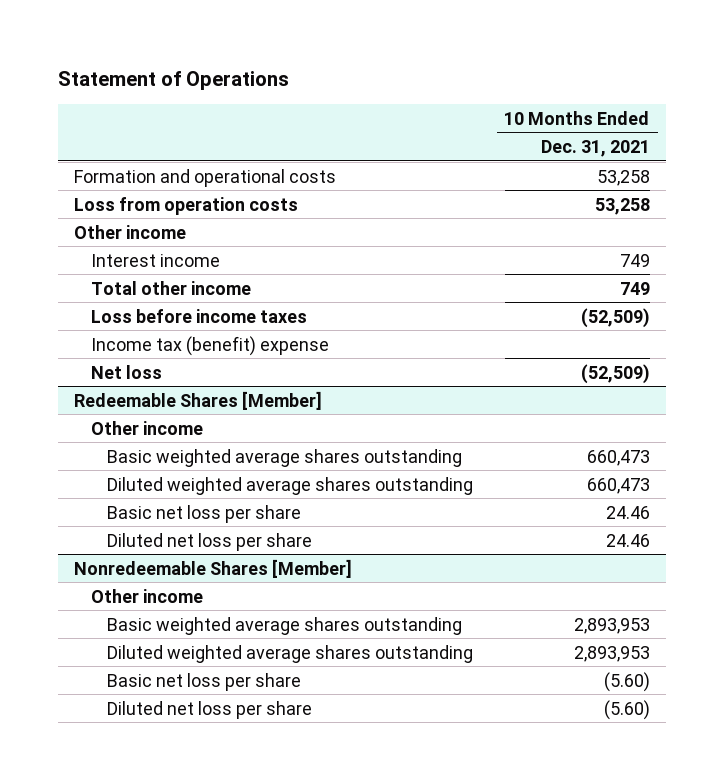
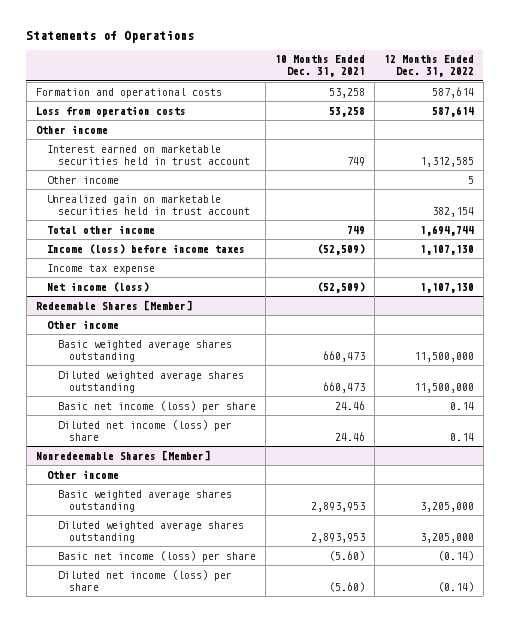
- Statement of Operations
+ Statements of Operations
- | 10 Months Ended Dec. 31, 2021
+ | 10 Months Ended Dec. 31, 2021 | 12 Months Ended Dec. 31, 2022
- Interest income | 749
+ Interest earned on marketable securities held in trust account | 749 | 1,312,585
+ Other income | | 5
+ Unrealized gain on marketable securities held in trust account | | 382,154
- Loss before income taxes | (52,509)
- Income tax (benefit) expense
- Net loss | (52,509)
+ Income (loss) before income taxes | (52,509) | 1,107,130
+ Income tax expense
+ Net income (loss) | (52,509) | 1,107,130
@ Redeemable Shares [Member]
- Basic net loss per share | 24.46
- Diluted net loss per share | 24.46
+ Basic net income (loss) per share | 24.46 | 0.14
+ Diluted net income (loss) per share | 24.46 | 0.14
@ Nonredeemable Shares [Member]
- Basic net loss per share | (5.60)
- Diluted net loss per share | (5.60)
+ Basic net income (loss) per share | (5.60) | (0.14)
+ Diluted net income (loss) per share | (5.60) | (0.14)

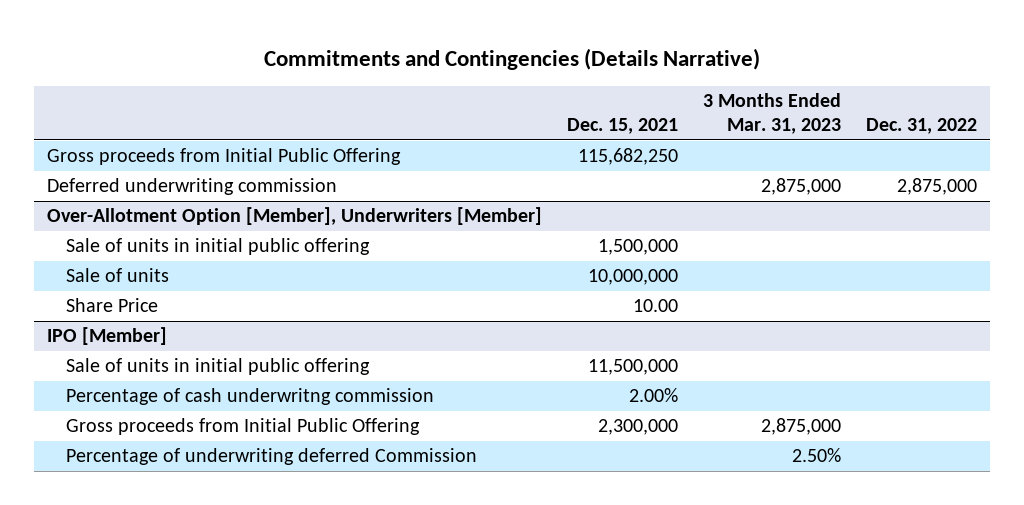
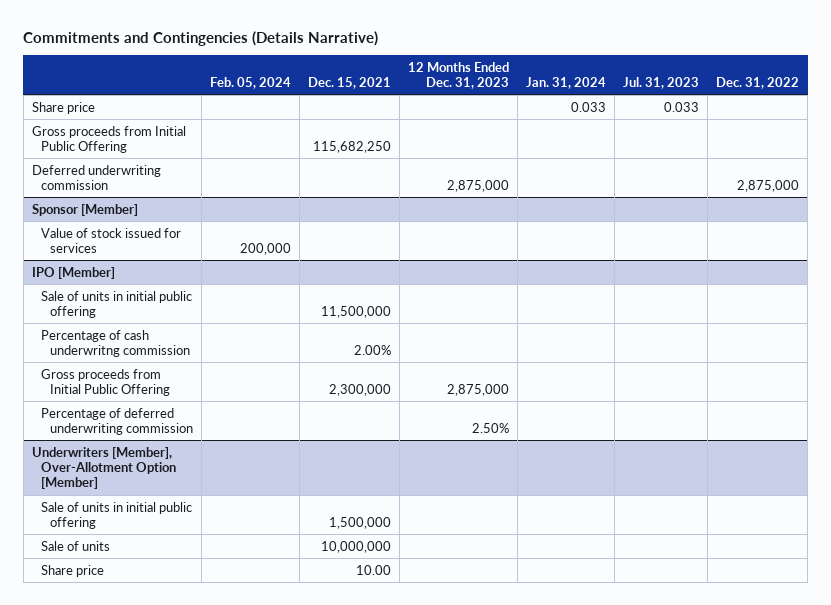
- | Dec. 15, 2021 | 3 Months Ended Mar. 31, 2023 | Dec. 31, 2022
+ | Feb. 05, 2024 | Dec. 15, 2021 | 12 Months Ended Dec. 31, 2023 | Jan. 31, 2024 | Jul. 31, 2023 | Dec. 31, 2022
+ Share price | | | | 0.033 | 0.033 |
- Over-Allotment Option [Member], Underwriters [Member]
- Sale of units in initial public offering | 1,500,000 | |
- Sale of units | 10,000,000 | |
- Share Price | 10.00 | |
+ Sponsor [Member]
+ Value of stock issued for services | 200,000 | | | | |
@ IPO [Member]
- Percentage of underwriting deferred Commission | | 2.50% |
+ Percentage of deferred underwriting commission | | | 2.50% | | |
+ Underwriters [Member], Over-Allotment Option [Member]
+ Sale of units in initial public offering | | 1,500,000 | | | |
+ Sale of units | | 10,000,000 | | | |
+ Share price | | 10.00 | | | |

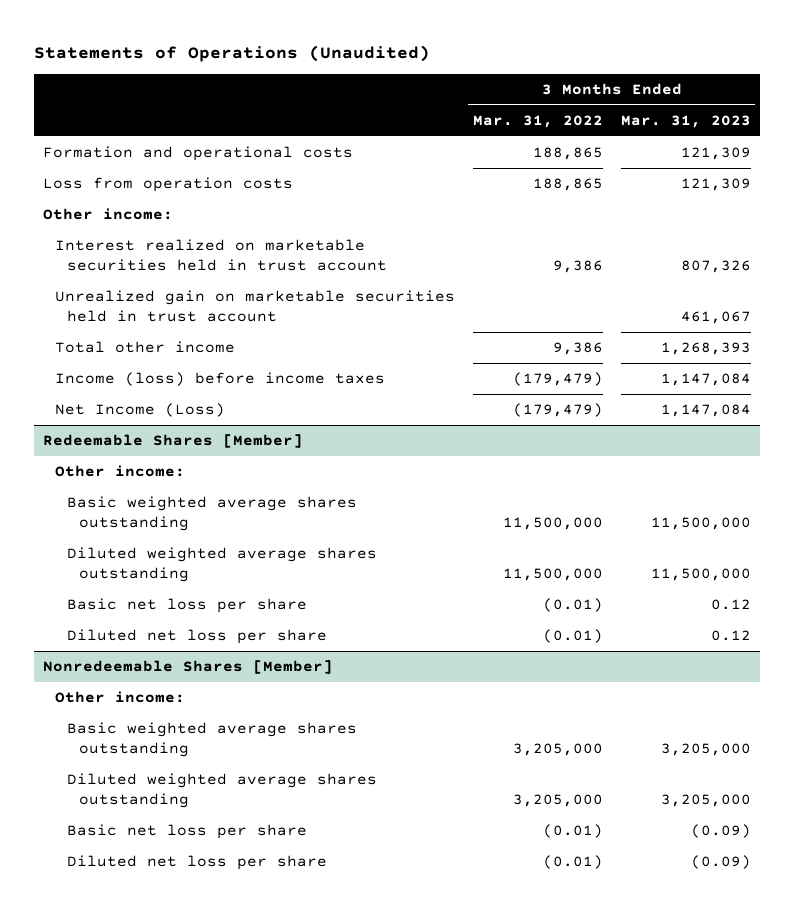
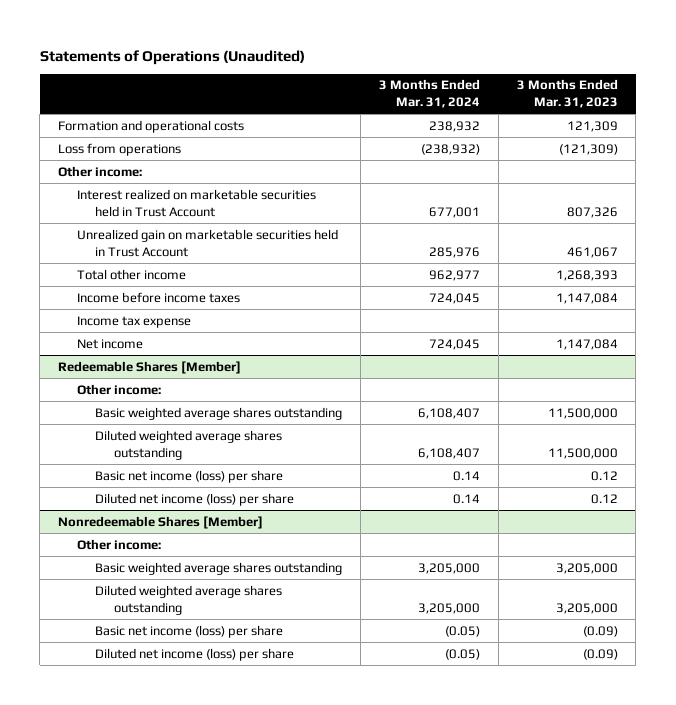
- | 3 Months Ended Mar. 31, 2022 | 3 Months Ended Mar. 31, 2023
+ | 3 Months Ended Mar. 31, 2024 | 3 Months Ended Mar. 31, 2023
- Loss from operation costs | 188,865 | 121,309
+ Loss from operations | (238,932) | (121,309)
- Interest realized on marketable securities held in trust account | 9,386 | 807,326
- Unrealized gain on marketable securities held in trust account | | 461,067
+ Interest realized on marketable securities held in Trust Account | 677,001 | 807,326
+ Unrealized gain on marketable securities held in Trust Account | 285,976 | 461,067
- Income (loss) before income taxes | (179,479) | 1,147,084
- Net Income (Loss) | (179,479) | 1,147,084
+ Income before income taxes | 724,045 | 1,147,084
+ Income tax expense
+ Net income | 724,045 | 1,147,084
@ Redeemable Shares [Member]
- Basic net loss per share | (0.01) | 0.12
- Diluted net loss per share | (0.01) | 0.12
+ Basic net income (loss) per share | 0.14 | 0.12
+ Diluted net income (loss) per share | 0.14 | 0.12
@ Nonredeemable Shares [Member]
- Basic net loss per share | (0.01) | (0.09)
- Diluted net loss per share | (0.01) | (0.09)
+ Basic net income (loss) per share | (0.05) | (0.09)
+ Diluted net income (loss) per share | (0.05) | (0.09)

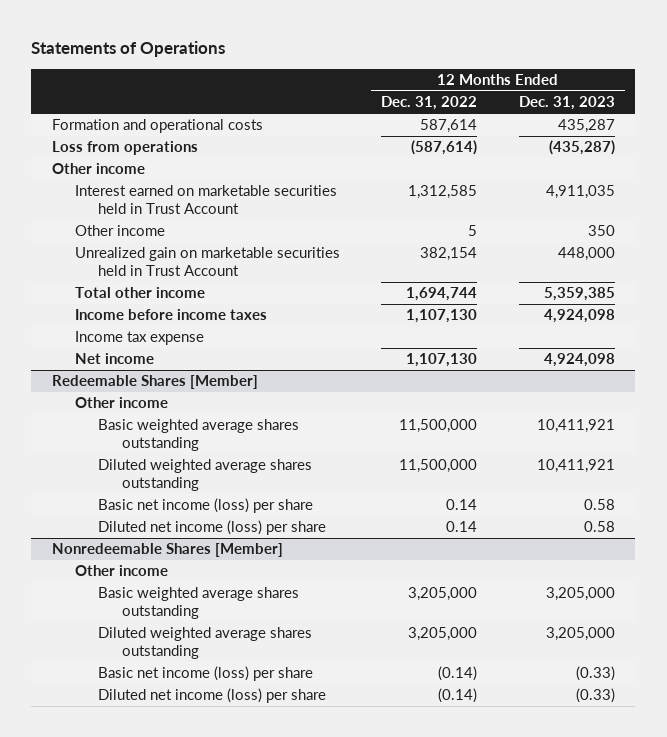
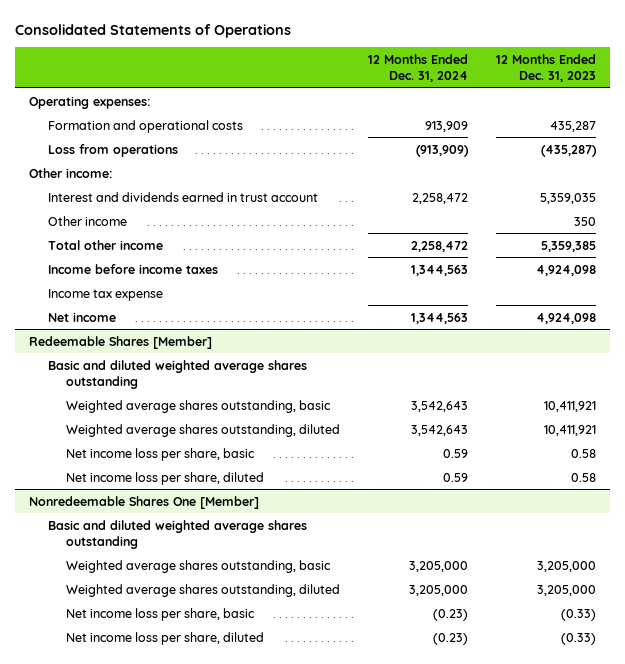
- Statements of Operations
+ Consolidated Statements of Operations
- | 12 Months Ended Dec. 31, 2022 | 12 Months Ended Dec. 31, 2023
+ | 12 Months Ended Dec. 31, 2024 | 12 Months Ended Dec. 31, 2023
+ Operating expenses:
- Other income
- Interest earned on marketable securities held in Trust Account | 1,312,585 | 4,911,035
+ Other income:
+ Interest and dividends earned in trust account | 2,258,472 | 5,359,035
- Unrealized gain on marketable securities held in Trust Account | 382,154 | 448,000
@ Redeemable Shares [Member]
- Other income
- Basic weighted average shares outstanding | 11,500,000 | 10,411,921
- Diluted weighted average shares outstanding | 11,500,000 | 10,411,921
- Basic net income (loss) per share | 0.14 | 0.58
- Diluted net income (loss) per share | 0.14 | 0.58
- Nonredeemable Shares [Member]
- Other income
- Basic weighted average shares outstanding | 3,205,000 | 3,205,000
- Diluted weighted average shares outstanding | 3,205,000 | 3,205,000
- Basic net income (loss) per share | (0.14) | (0.33)
- Diluted net income (loss) per share | (0.14) | (0.33)
@ Redeemable Shares [Member]
+ Basic and diluted weighted average shares outstanding
+ Weighted average shares outstanding, basic | 3,542,643 | 10,411,921
+ Weighted average shares outstanding, diluted | 3,542,643 | 10,411,921
+ Net income loss per share, basic | 0.59 | 0.58
+ Net income loss per share, diluted | 0.59 | 0.58
+ Nonredeemable Shares One [Member]
+ Basic and diluted weighted average shares outstanding
+ Weighted average shares outstanding, basic | 3,205,000 | 3,205,000
+ Weighted average shares outstanding, diluted | 3,205,000 | 3,205,000
+ Net income loss per share, basic | (0.23) | (0.33)
+ Net income loss per share, diluted | (0.23) | (0.33)

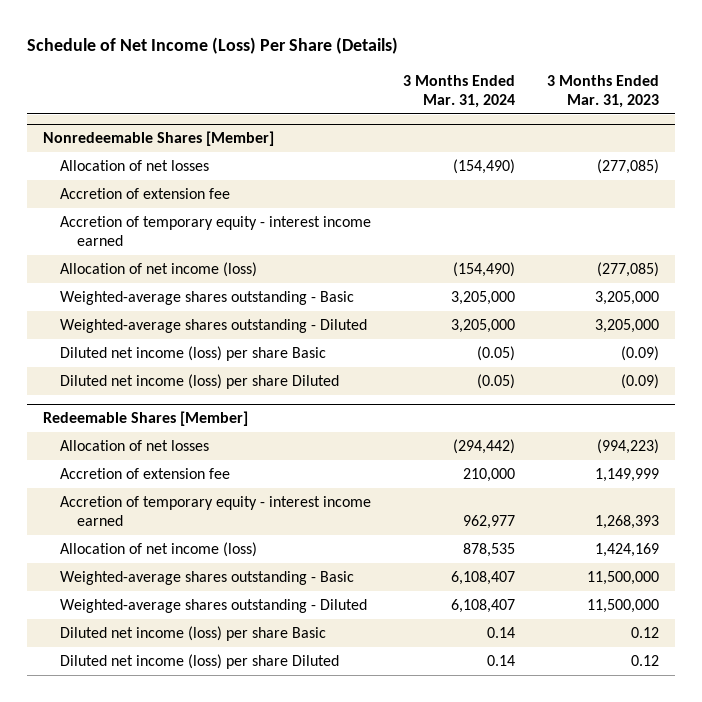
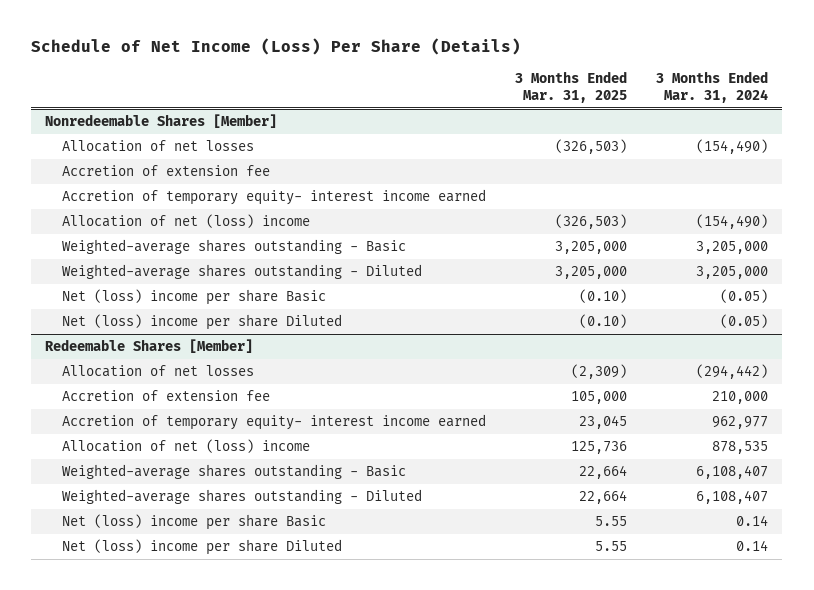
- | 3 Months Ended Mar. 31, 2024 | 3 Months Ended Mar. 31, 2023
+ | 3 Months Ended Mar. 31, 2025 | 3 Months Ended Mar. 31, 2024
@ Nonredeemable Shares [Member]
- Accretion of temporary equity - interest income earned
- Allocation of net income (loss) | (154,490) | (277,085)
+ Accretion of temporary equity- interest income earned
+ Allocation of net (loss) income | (326,503) | (154,490)
- Diluted net income (loss) per share Basic | (0.05) | (0.09)
- Diluted net income (loss) per share Diluted | (0.05) | (0.09)
+ Net (loss) income per share Basic | (0.10) | (0.05)
+ Net (loss) income per share Diluted | (0.10) | (0.05)
@ Redeemable Shares [Member]
- Accretion of temporary equity - interest income earned | 962,977 | 1,268,393
- Allocation of net income (loss) | 878,535 | 1,424,169
+ Accretion of temporary equity- interest income earned | 23,045 | 962,977
+ Allocation of net (loss) income | 125,736 | 878,535
- Diluted net income (loss) per share Basic | 0.14 | 0.12
- Diluted net income (loss) per share Diluted | 0.14 | 0.12
+ Net (loss) income per share Basic | 5.55 | 0.14
+ Net (loss) income per share Diluted | 5.55 | 0.14

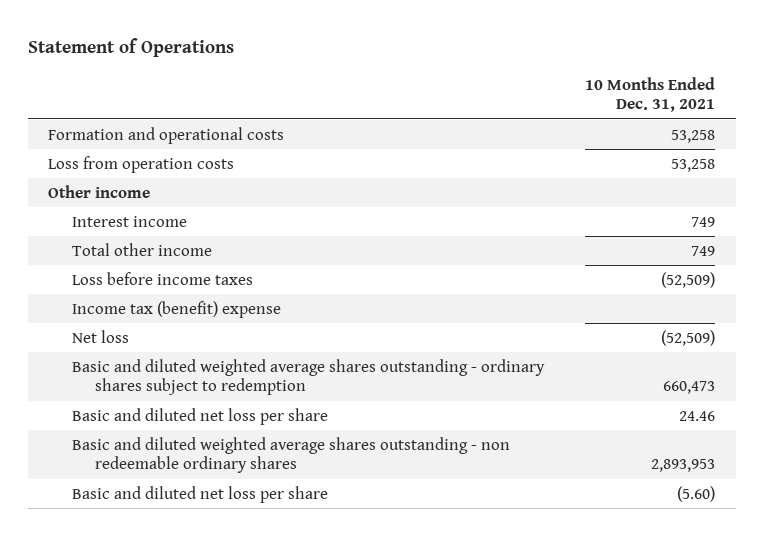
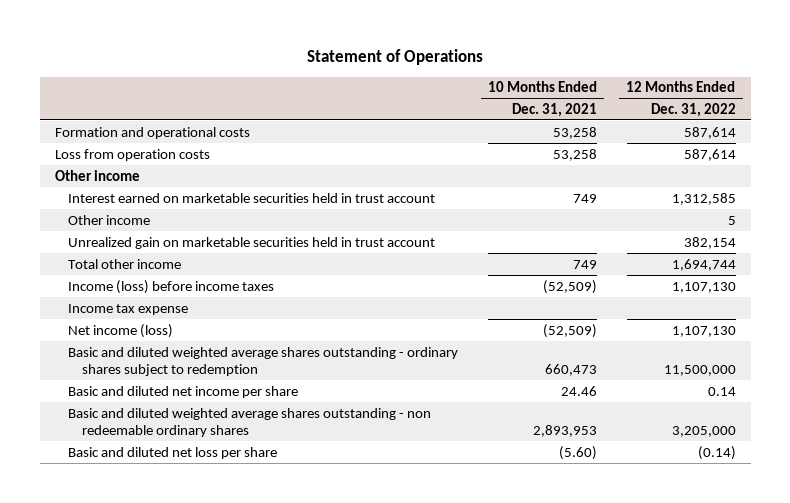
- | 10 Months Ended Dec. 31, 2021
+ | 10 Months Ended Dec. 31, 2021 | 12 Months Ended Dec. 31, 2022
- Interest income | 749
+ Interest earned on marketable securities held in trust account | 749 | 1,312,585
+ Other income | | 5
+ Unrealized gain on marketable securities held in trust account | | 382,154
- Loss before income taxes | (52,509)
- Income tax (benefit) expense
- Net loss | (52,509)
+ Income (loss) before income taxes | (52,509) | 1,107,130
+ Income tax expense
+ Net income (loss) | (52,509) | 1,107,130
- Basic and diluted net loss per share | 24.46
+ Basic and diluted net income per share | 24.46 | 0.14

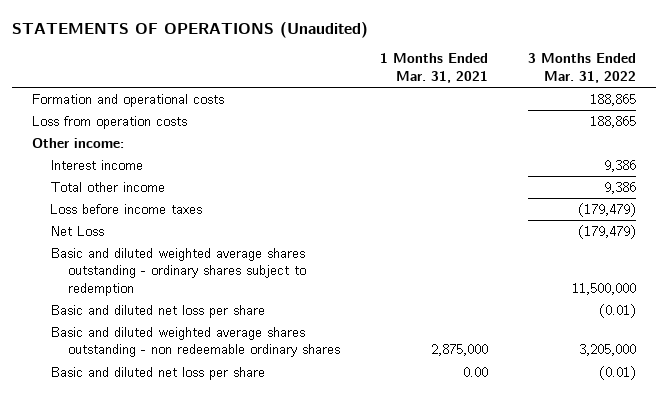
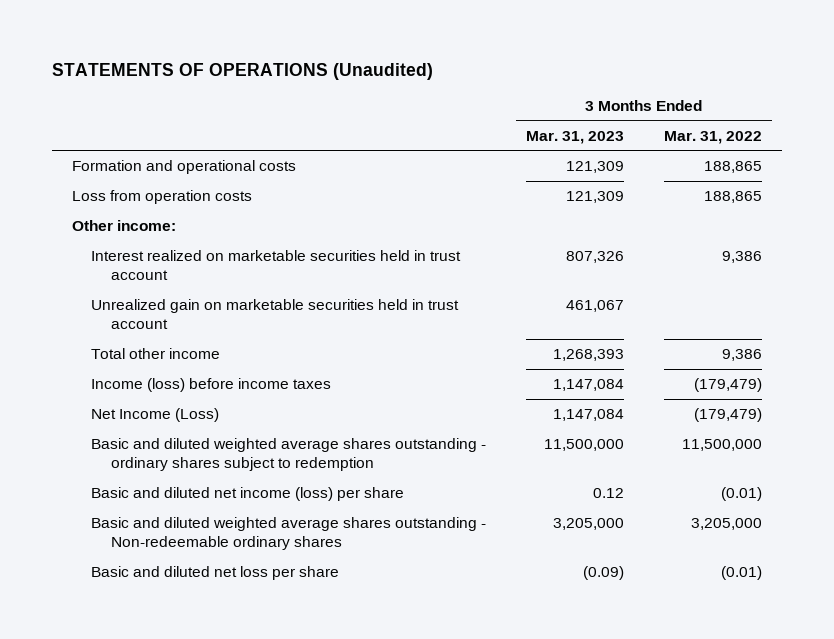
- | 1 Months Ended Mar. 31, 2021 | 3 Months Ended Mar. 31, 2022
+ | 3 Months Ended Mar. 31, 2023 | 3 Months Ended Mar. 31, 2022
- Interest income | | 9,386
+ Interest realized on marketable securities held in trust account | 807,326 | 9,386
+ Unrealized gain on marketable securities held in trust account | 461,067 |
- Loss before income taxes | | (179,479)
- Net Loss | | (179,479)
+ Income (loss) before income taxes | 1,147,084 | (179,479)
+ Net Income (Loss) | 1,147,084 | (179,479)
- Basic and diluted net loss per share | | (0.01)
- Basic and diluted weighted average shares outstanding - non redeemable ordinary shares | 2,875,000 | 3,205,000
+ Basic and diluted net income (loss) per share | 0.12 | (0.01)
+ Basic and diluted weighted average shares outstanding - Non-redeemable ordinary shares | 3,205,000 | 3,205,000

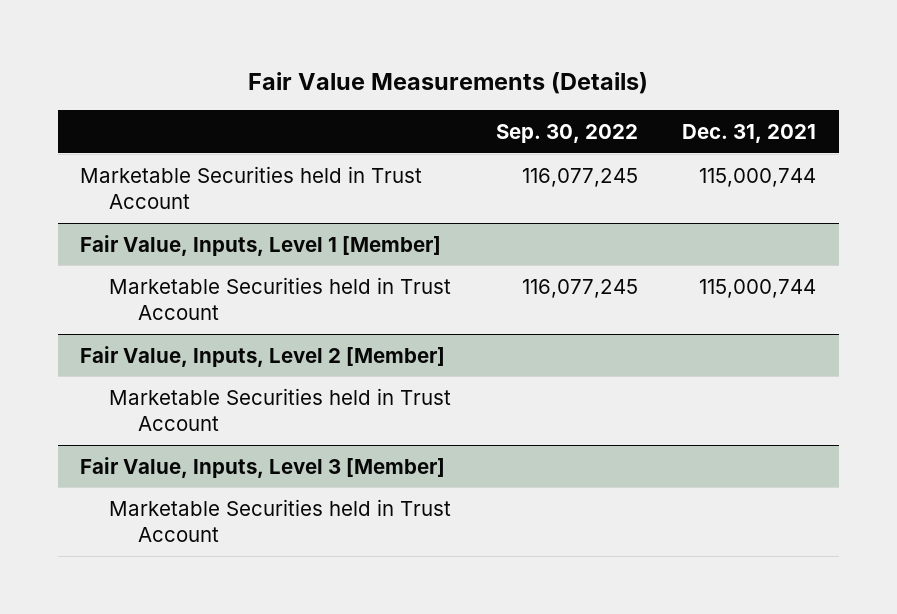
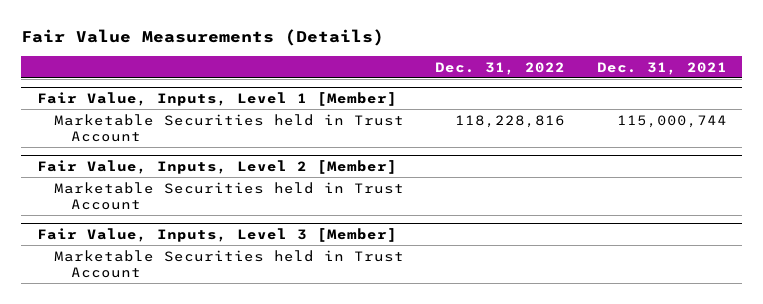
- | Sep. 30, 2022 | Dec. 31, 2021
+ | Dec. 31, 2022 | Dec. 31, 2021
- Marketable Securities held in Trust Account | 116,077,245 | 115,000,744

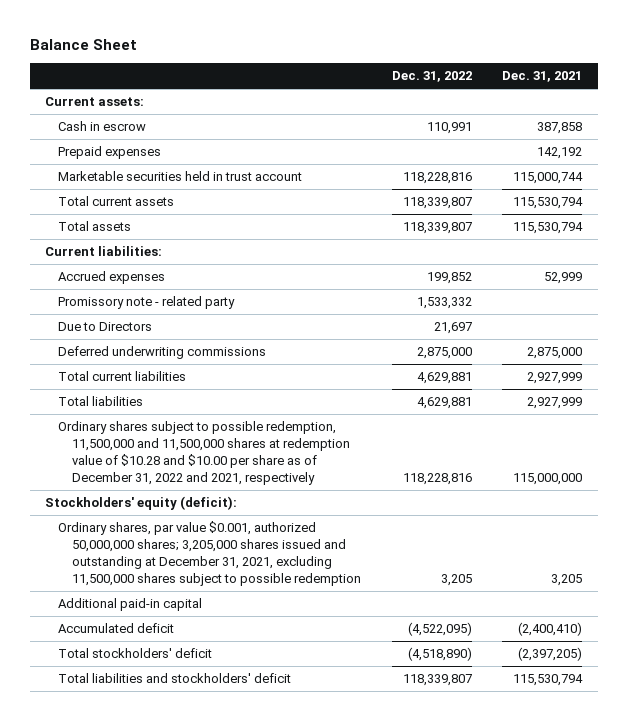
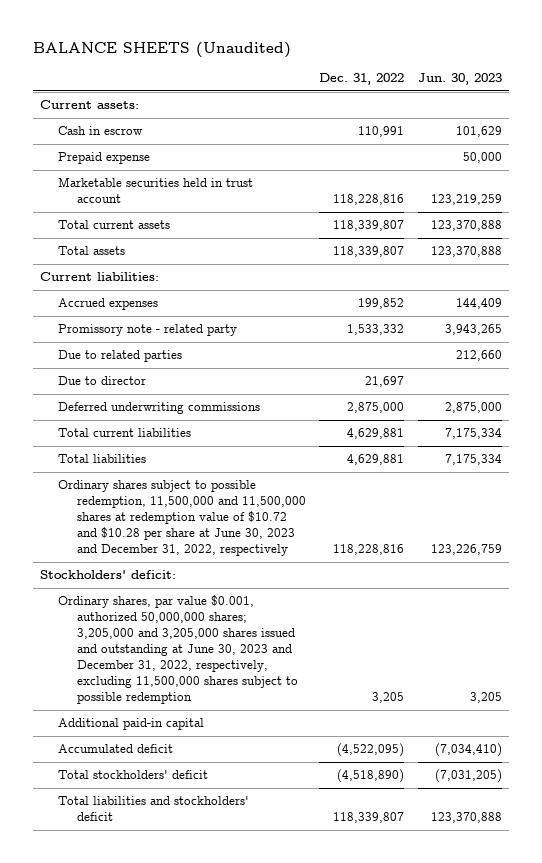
- Balance Sheet
+ BALANCE SHEETS (Unaudited)
- | Dec. 31, 2022 | Dec. 31, 2021
+ | Dec. 31, 2022 | Jun. 30, 2023
- Prepaid expenses | | 142,192
+ Prepaid expense | | 50,000
- Due to Directors | 21,697 |
+ Due to related parties | | 212,660
+ Due to director | 21,697 |
- Ordinary shares subject to possible redemption, 11,500,000 and 11,500,000 shares at redemption value of $10.28 and $10.00 per share as of December 31, 2022 and 2021, respectively | 118,228,816 | 115,000,000
- Stockholders' equity (deficit):
- Ordinary shares, par value $0.001, authorized 50,000,000 shares; 3,205,000 shares issued and outstanding at December 31, 2021, excluding 11,500,000 shares subject to possible redemption | 3,205 | 3,205
+ Ordinary shares subject to possible redemption, 11,500,000 and 11,500,000 shares at redemption value of $10.72 and $10.28 per share at June 30, 2023 and December 31, 2022, respectively | 118,228,816 | 123,226,759
+ Stockholders' deficit:
+ Ordinary shares, par value $0.001, authorized 50,000,000 shares; 3,205,000 and 3,205,000 shares issued and outstanding at June 30, 2023 and December 31, 2022, respectively, excluding 11,500,000 shares subject to possible redemption | 3,205 | 3,205

